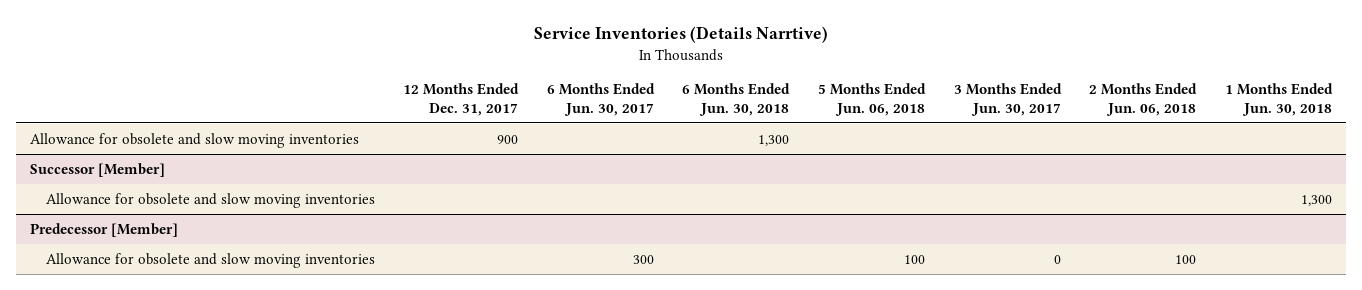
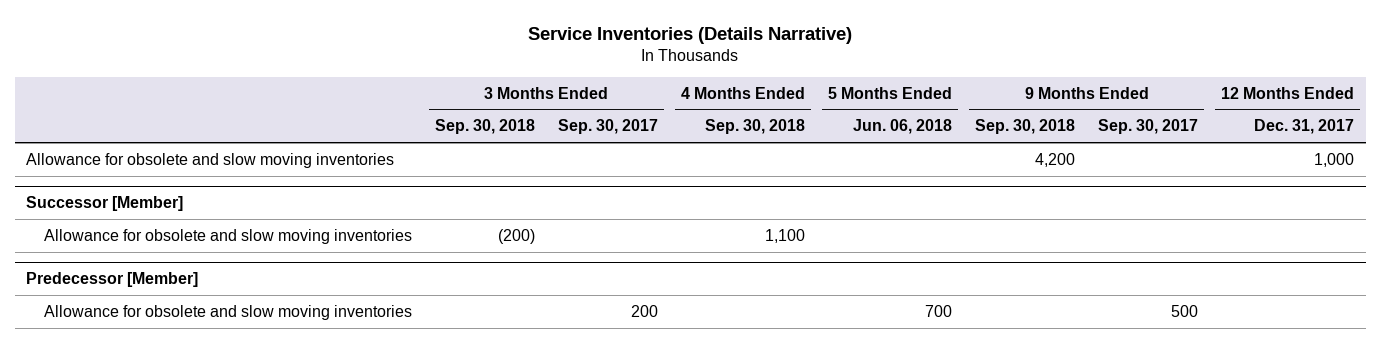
- Service Inventories (Details Narrtive)
+ Service Inventories (Details Narrative)
- | 12 Months Ended Dec. 31, 2017 | 6 Months Ended Jun. 30, 2017 | 6 Months Ended Jun. 30, 2018 | 5 Months Ended Jun. 06, 2018 | 3 Months Ended Jun. 30, 2017 | 2 Months Ended Jun. 06, 2018 | 1 Months Ended Jun. 30, 2018
+ | 3 Months Ended Sep. 30, 2018 | 3 Months Ended Sep. 30, 2017 | 4 Months Ended Sep. 30, 2018 | 5 Months Ended Jun. 06, 2018 | 9 Months Ended Sep. 30, 2018 | 9 Months Ended Sep. 30, 2017 | 12 Months Ended Dec. 31, 2017
- Allowance for obsolete and slow moving inventories | 900 | | 1,300 | | | |
+ Allowance for obsolete and slow moving inventories | | | | | 4,200 | | 1,000
@ Predecessor [Member]
- Allowance for obsolete and slow moving inventories | | 300 | | 100 | 0 | 100 |
+ Allowance for obsolete and slow moving inventories | | 200 | | 700 | | 500 |

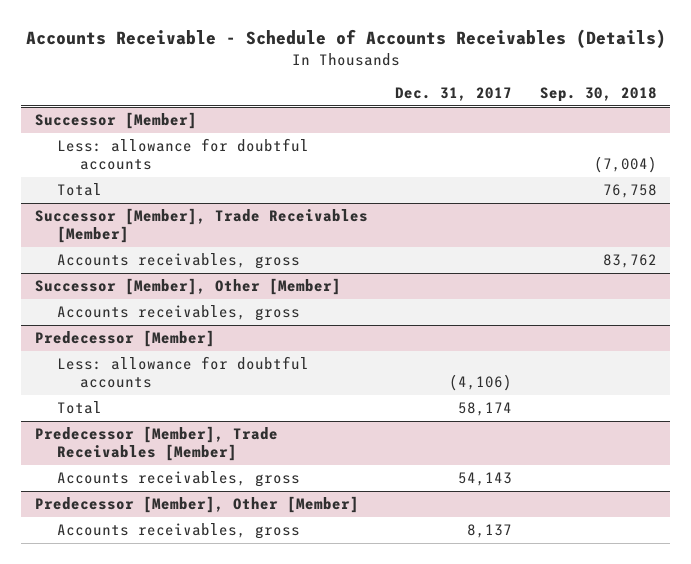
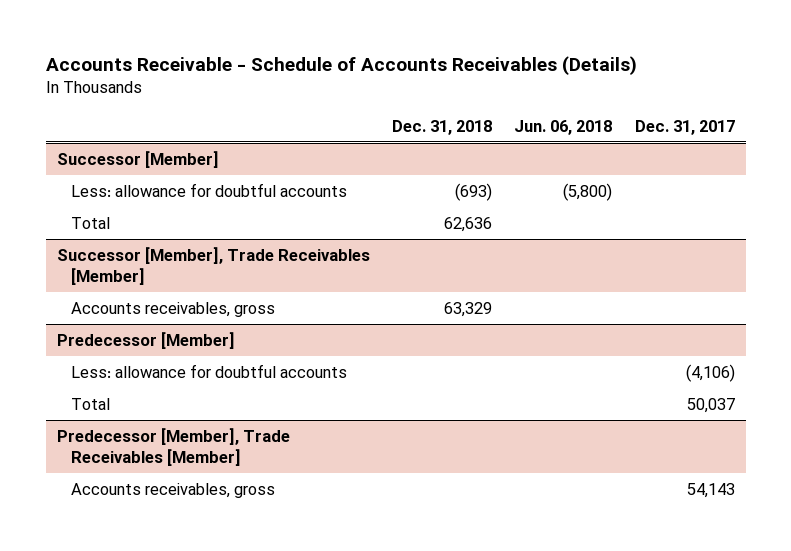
- | Dec. 31, 2017 | Sep. 30, 2018
+ | Dec. 31, 2018 | Jun. 06, 2018 | Dec. 31, 2017
- Successor [Member], Other [Member]
- Accounts receivables, gross
@ Predecessor [Member]
- Total | 58,174 |
+ Total | | | 50,037
- Predecessor [Member], Other [Member]
- Accounts receivables, gross | 8,137 |

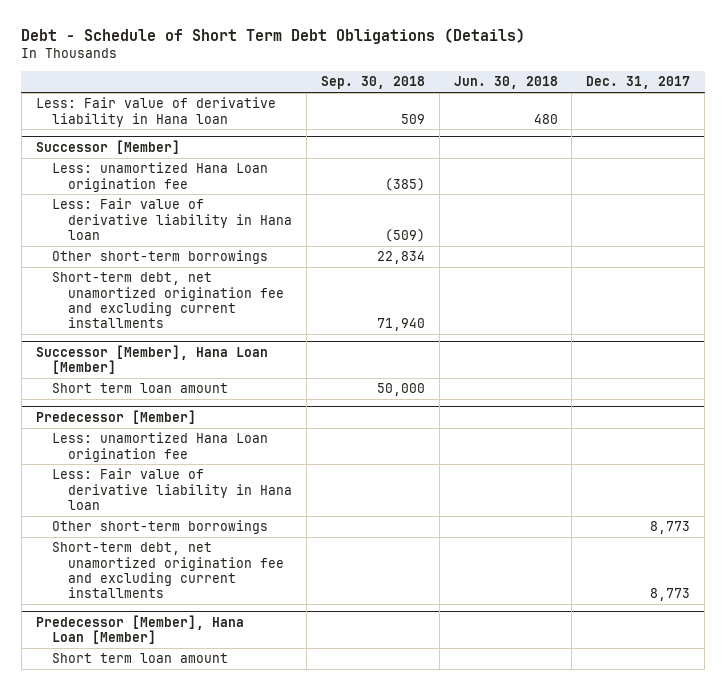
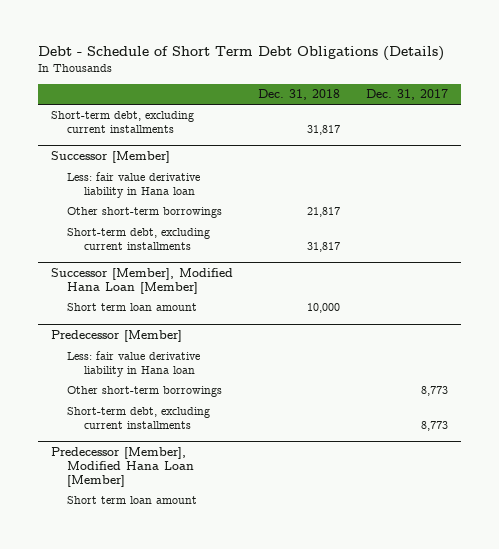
- | Sep. 30, 2018 | Jun. 30, 2018 | Dec. 31, 2017
+ | Dec. 31, 2018 | Dec. 31, 2017
- Less: Fair value of derivative liability in Hana loan | 509 | 480 |
+ Short-term debt, excluding current installments | 31,817 |
@ Successor [Member]
- Less: unamortized Hana Loan origination fee | (385) | |
- Less: Fair value of derivative liability in Hana loan | (509) | |
+ Less: fair value derivative liability in Hana loan
- Short-term debt, net unamortized origination fee and excluding current installments | 71,940 | |
- Successor [Member], Hana Loan [Member]
@ Successor [Member]
+ Short-term debt, excluding current installments | 31,817 |
+ Successor [Member], Modified Hana Loan [Member]
@ Predecessor [Member]
- Less: unamortized Hana Loan origination fee
- Less: Fair value of derivative liability in Hana loan
+ Less: fair value derivative liability in Hana loan
- Short-term debt, net unamortized origination fee and excluding current installments | | | 8,773
- Predecessor [Member], Hana Loan [Member]
@ Predecessor [Member]
+ Short-term debt, excluding current installments | | 8,773
+ Predecessor [Member], Modified Hana Loan [Member]

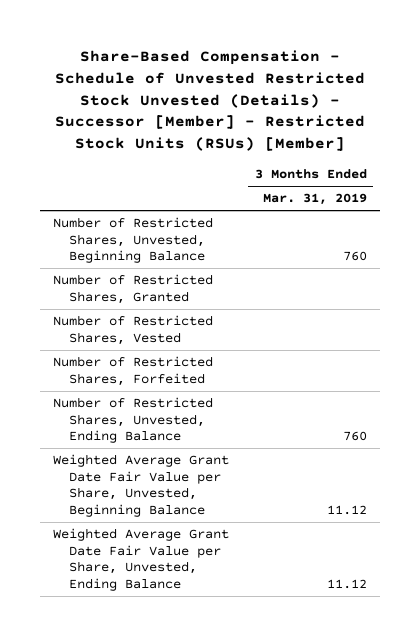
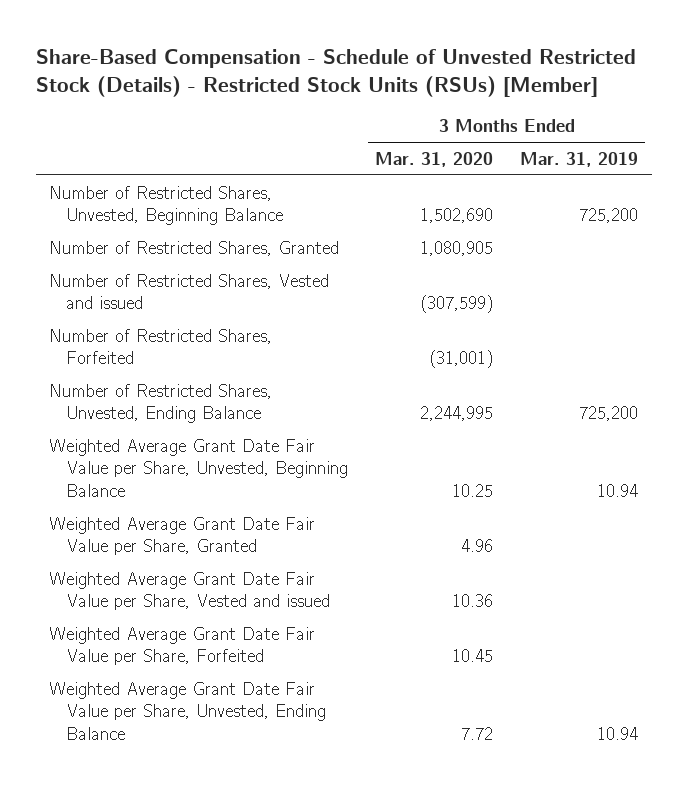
- Share-Based Compensation - Schedule of Unvested Restricted Stock Unvested (Details) - Successor [Member] - Restricted Stock Units (RSUs) [Member]
+ Share-Based Compensation - Schedule of Unvested Restricted Stock (Details) - Restricted Stock Units (RSUs) [Member]
- | 3 Months Ended Mar. 31, 2019
+ | 3 Months Ended Mar. 31, 2020 | 3 Months Ended Mar. 31, 2019
- Number of Restricted Shares, Unvested, Beginning Balance | 760
+ Number of Restricted Shares, Unvested, Beginning Balance | 1,502,690 | 725,200
- Number of Restricted Shares, Vested
+ Number of Restricted Shares, Vested and issued | (307,599) |
- Number of Restricted Shares, Unvested, Ending Balance | 760
- Weighted Average Grant Date Fair Value per Share, Unvested, Beginning Balance | 11.12
- Weighted Average Grant Date Fair Value per Share, Unvested, Ending Balance | 11.12
+ Number of Restricted Shares, Unvested, Ending Balance | 2,244,995 | 725,200
+ Weighted Average Grant Date Fair Value per Share, Unvested, Beginning Balance | 10.25 | 10.94
+ Weighted Average Grant Date Fair Value per Share, Granted | 4.96 |
+ Weighted Average Grant Date Fair Value per Share, Vested and issued | 10.36 |
+ Weighted Average Grant Date Fair Value per Share, Forfeited | 10.45 |
+ Weighted Average Grant Date Fair Value per Share, Unvested, Ending Balance | 7.72 | 10.94

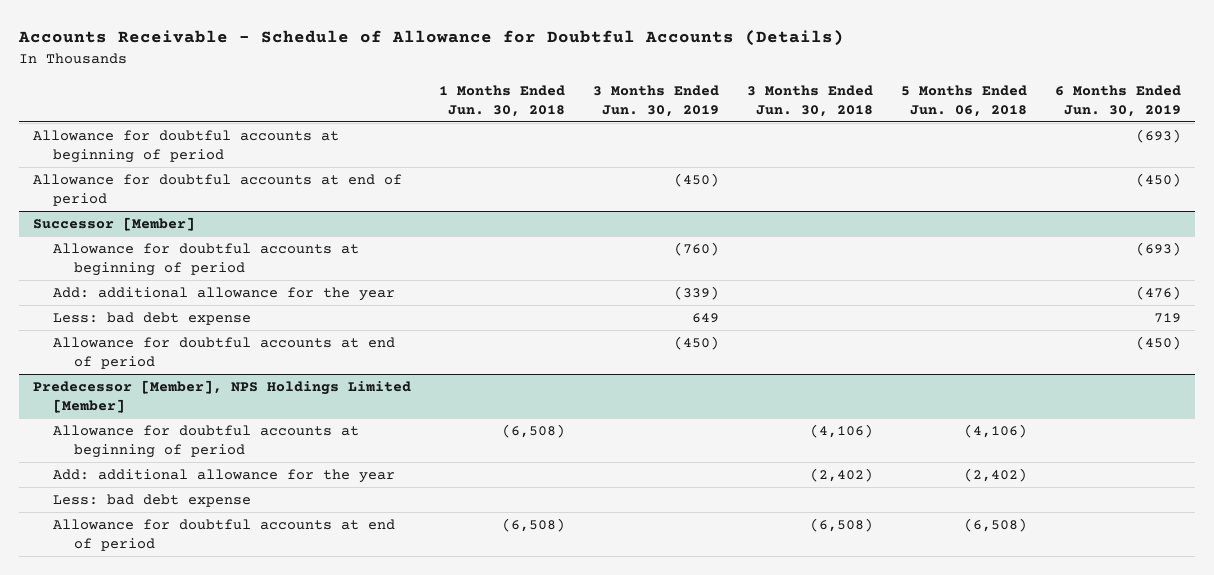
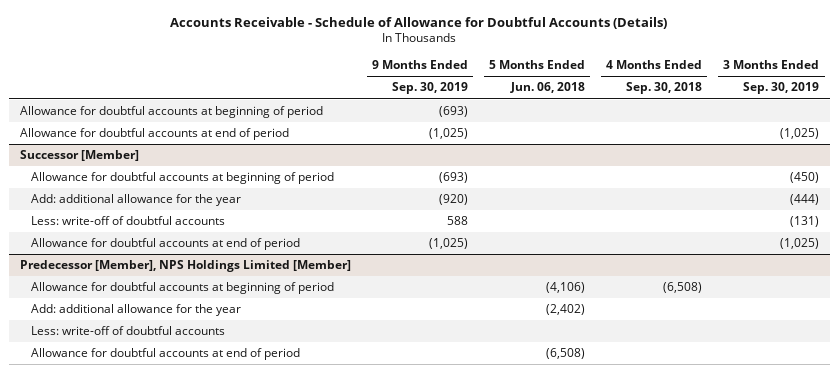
- | 1 Months Ended Jun. 30, 2018 | 3 Months Ended Jun. 30, 2019 | 3 Months Ended Jun. 30, 2018 | 5 Months Ended Jun. 06, 2018 | 6 Months Ended Jun. 30, 2019
+ | 9 Months Ended Sep. 30, 2019 | 5 Months Ended Jun. 06, 2018 | 4 Months Ended Sep. 30, 2018 | 3 Months Ended Sep. 30, 2019
@ Successor [Member]
- Less: bad debt expense | | 649 | | | 719
+ Less: write-off of doubtful accounts | 588 | | | (131)
@ Predecessor [Member], NPS Holdings Limited [Member]
- Less: bad debt expense
+ Less: write-off of doubtful accounts

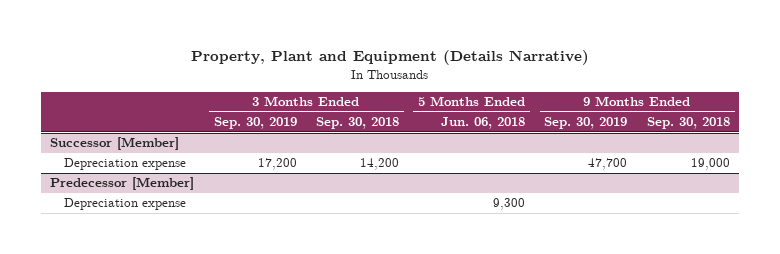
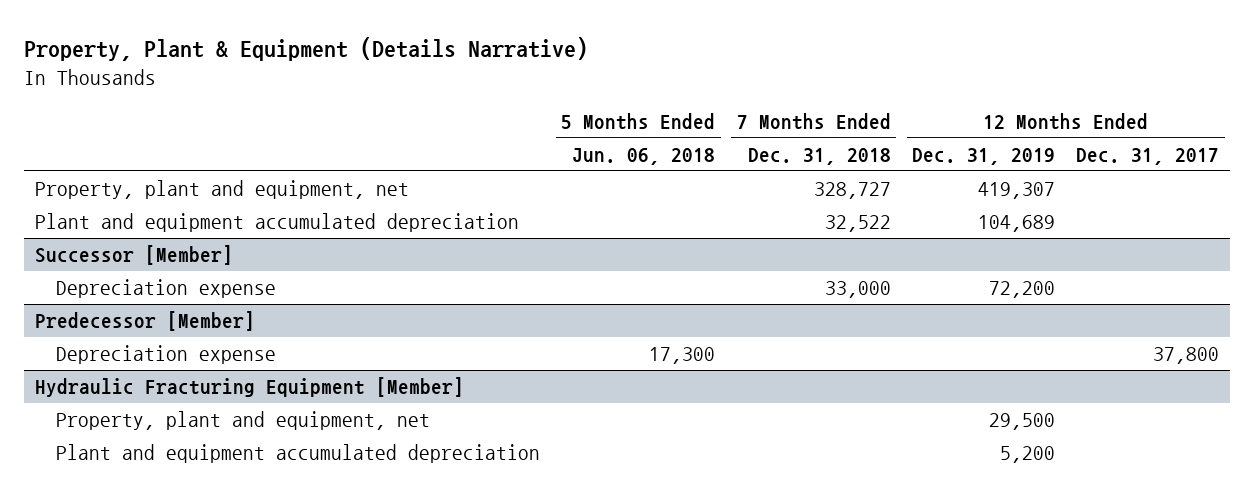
- Property, Plant and Equipment (Details Narrative)
+ Property, Plant & Equipment (Details Narrative)
- | 3 Months Ended Sep. 30, 2019 | 3 Months Ended Sep. 30, 2018 | 5 Months Ended Jun. 06, 2018 | 9 Months Ended Sep. 30, 2019 | 9 Months Ended Sep. 30, 2018
+ | 5 Months Ended Jun. 06, 2018 | 7 Months Ended Dec. 31, 2018 | 12 Months Ended Dec. 31, 2019 | 12 Months Ended Dec. 31, 2017
+ Property, plant and equipment, net | | 328,727 | 419,307 |
+ Plant and equipment accumulated depreciation | | 32,522 | 104,689 |
@ Predecessor [Member]
- Depreciation expense | | | 9,300 | |
+ Depreciation expense | 17,300 | | | 37,800
+ Hydraulic Fracturing Equipment [Member]
+ Property, plant and equipment, net | | | 29,500 |
+ Plant and equipment accumulated depreciation | | | 5,200 |

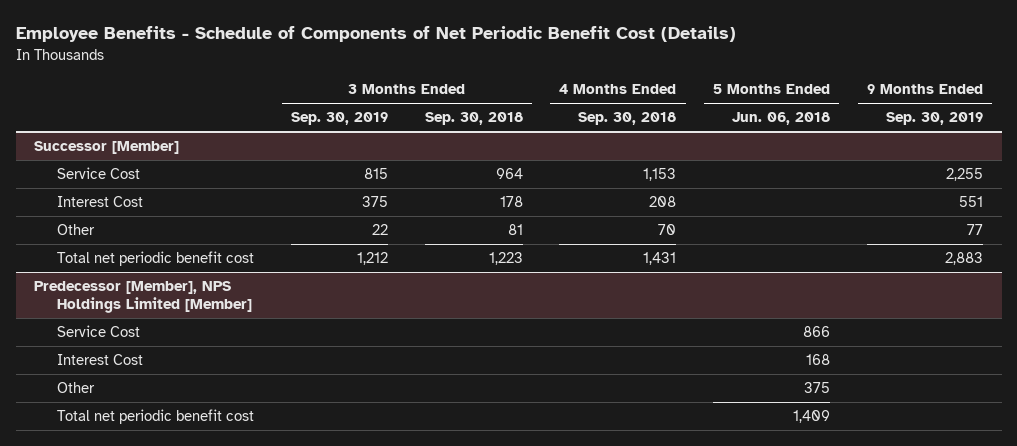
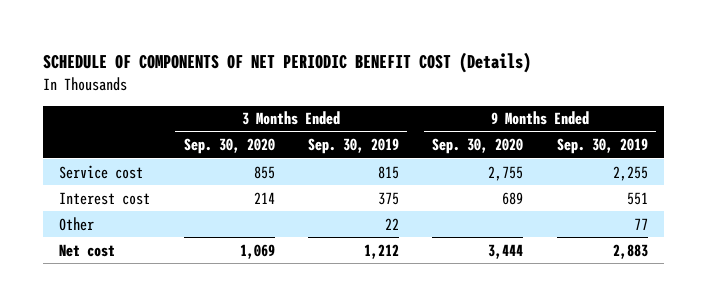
- Employee Benefits - Schedule of Components of Net Periodic Benefit Cost (Details)
+ SCHEDULE OF COMPONENTS OF NET PERIODIC BENEFIT COST (Details)
- | 3 Months Ended Sep. 30, 2019 | 3 Months Ended Sep. 30, 2018 | 4 Months Ended Sep. 30, 2018 | 5 Months Ended Jun. 06, 2018 | 9 Months Ended Sep. 30, 2019
+ | 3 Months Ended Sep. 30, 2020 | 3 Months Ended Sep. 30, 2019 | 9 Months Ended Sep. 30, 2020 | 9 Months Ended Sep. 30, 2019
- Successor [Member]
- Service Cost | 815 | 964 | 1,153 | | 2,255
- Interest Cost | 375 | 178 | 208 | | 551
+ Service cost | 855 | 815 | 2,755 | 2,255
+ Interest cost | 214 | 375 | 689 | 551
- Total net periodic benefit cost | 1,212 | 1,223 | 1,431 | | 2,883
- Predecessor [Member], NPS Holdings Limited [Member]
- Service Cost | | | | 866 |
- Interest Cost | | | | 168 |
- Other | | | | 375 |
- Total net periodic benefit cost | | | | 1,409 |
+ Net cost | 1,069 | 1,212 | 3,444 | 2,883

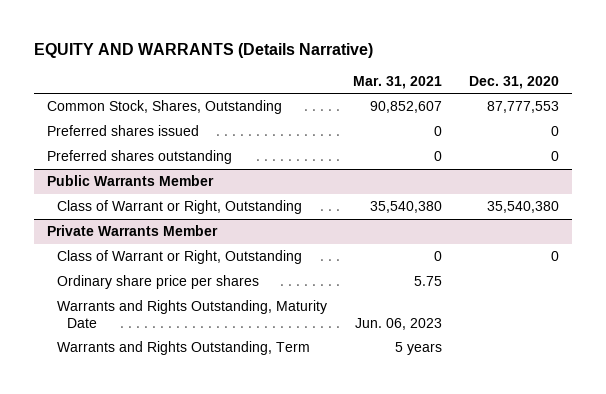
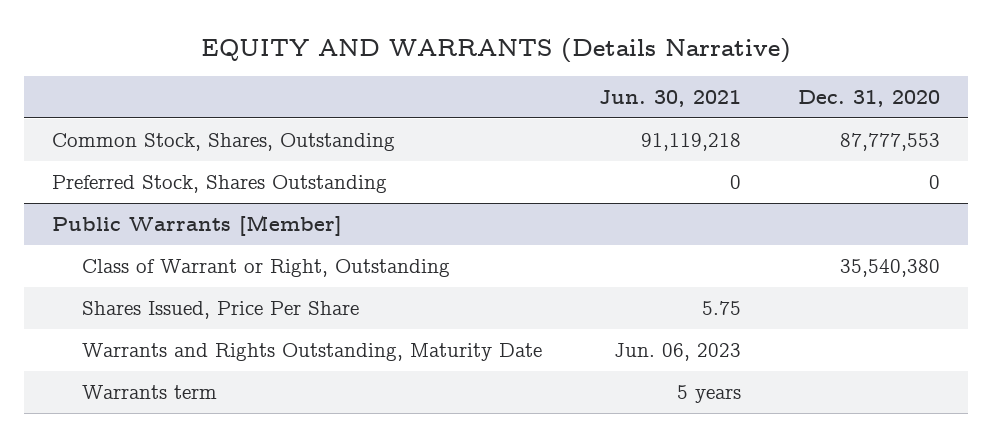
- | Mar. 31, 2021 | Dec. 31, 2020
+ | Jun. 30, 2021 | Dec. 31, 2020
- Preferred shares issued | 0 | 0
- Preferred shares outstanding | 0 | 0
- Public Warrants Member
+ Preferred Stock, Shares Outstanding | 0 | 0
+ Public Warrants [Member]
- Private Warrants Member
- Class of Warrant or Right, Outstanding | 0 | 0
- Ordinary share price per shares | 5.75 |
- Warrants and Rights Outstanding, Maturity Date | Jun. 06, 2023 |
- Warrants and Rights Outstanding, Term | 5 years |
+ Shares Issued, Price Per Share | 5.75 |
+ Warrants and Rights Outstanding, Maturity Date | Jun. 06, 2023 |
+ Warrants term | 5 years |

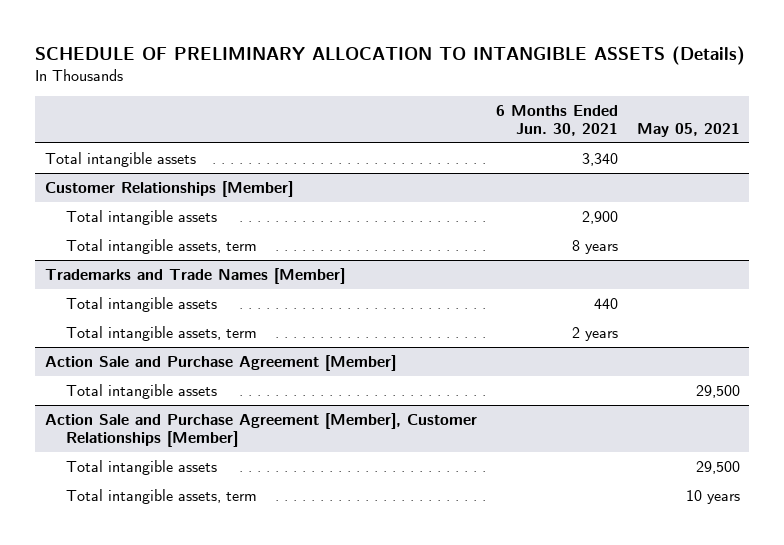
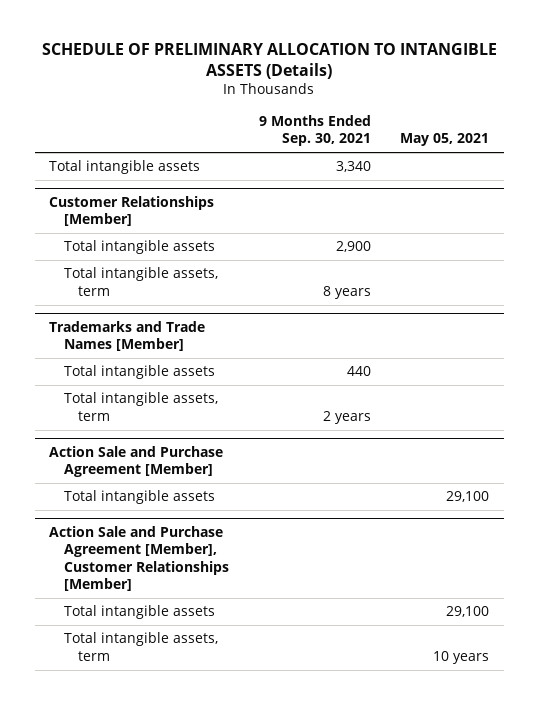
- | 6 Months Ended Jun. 30, 2021 | May 05, 2021
+ | 9 Months Ended Sep. 30, 2021 | May 05, 2021
@ Action Sale and Purchase Agreement [Member]
- Total intangible assets | | 29,500
+ Total intangible assets | | 29,100
@ Action Sale and Purchase Agreement [Member], Customer Relationships [Member]
- Total intangible assets | | 29,500
+ Total intangible assets | | 29,100

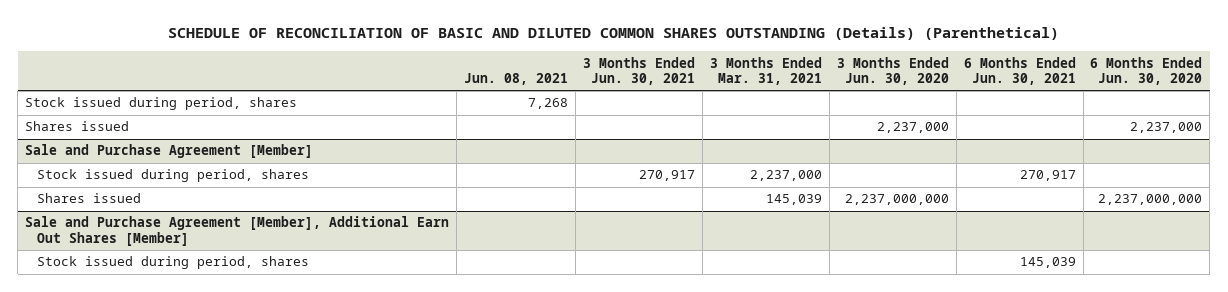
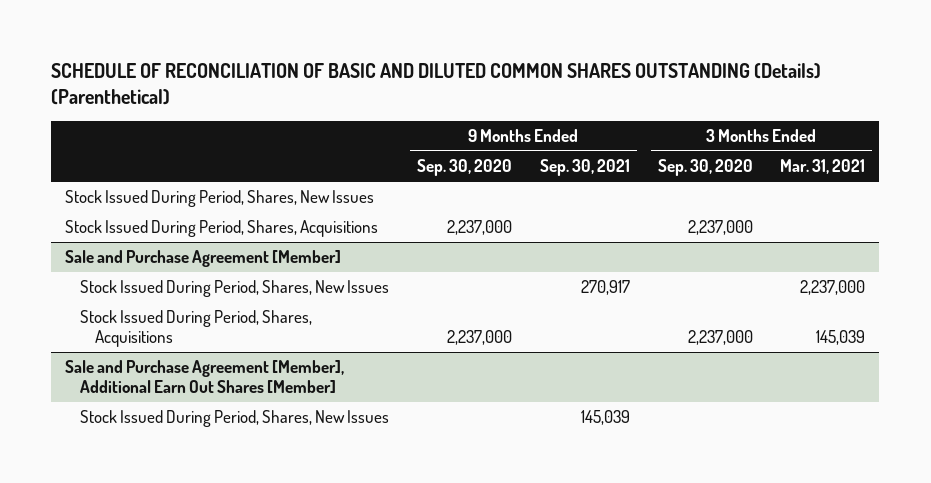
- | Jun. 08, 2021 | 3 Months Ended Jun. 30, 2021 | 3 Months Ended Mar. 31, 2021 | 3 Months Ended Jun. 30, 2020 | 6 Months Ended Jun. 30, 2021 | 6 Months Ended Jun. 30, 2020
+ | 9 Months Ended Sep. 30, 2020 | 9 Months Ended Sep. 30, 2021 | 3 Months Ended Sep. 30, 2020 | 3 Months Ended Mar. 31, 2021
- Stock issued during period, shares | 7,268 | | | | |
- Shares issued | | | | 2,237,000 | | 2,237,000
+ Stock Issued During Period, Shares, New Issues
+ Stock Issued During Period, Shares, Acquisitions | 2,237,000 | | 2,237,000 |
@ Sale and Purchase Agreement [Member]
- Stock issued during period, shares | | 270,917 | 2,237,000 | | 270,917 |
- Shares issued | | | 145,039 | 2,237,000,000 | | 2,237,000,000
+ Stock Issued During Period, Shares, New Issues | | 270,917 | | 2,237,000
+ Stock Issued During Period, Shares, Acquisitions | 2,237,000 | | 2,237,000 | 145,039
@ Sale and Purchase Agreement [Member], Additional Earn Out Shares [Member]
- Stock issued during period, shares | | | | | 145,039 |
+ Stock Issued During Period, Shares, New Issues | | 145,039 | |

